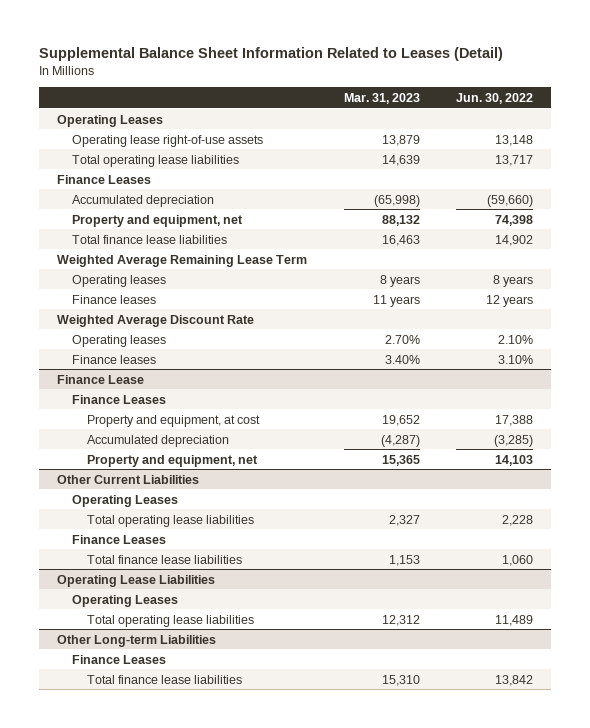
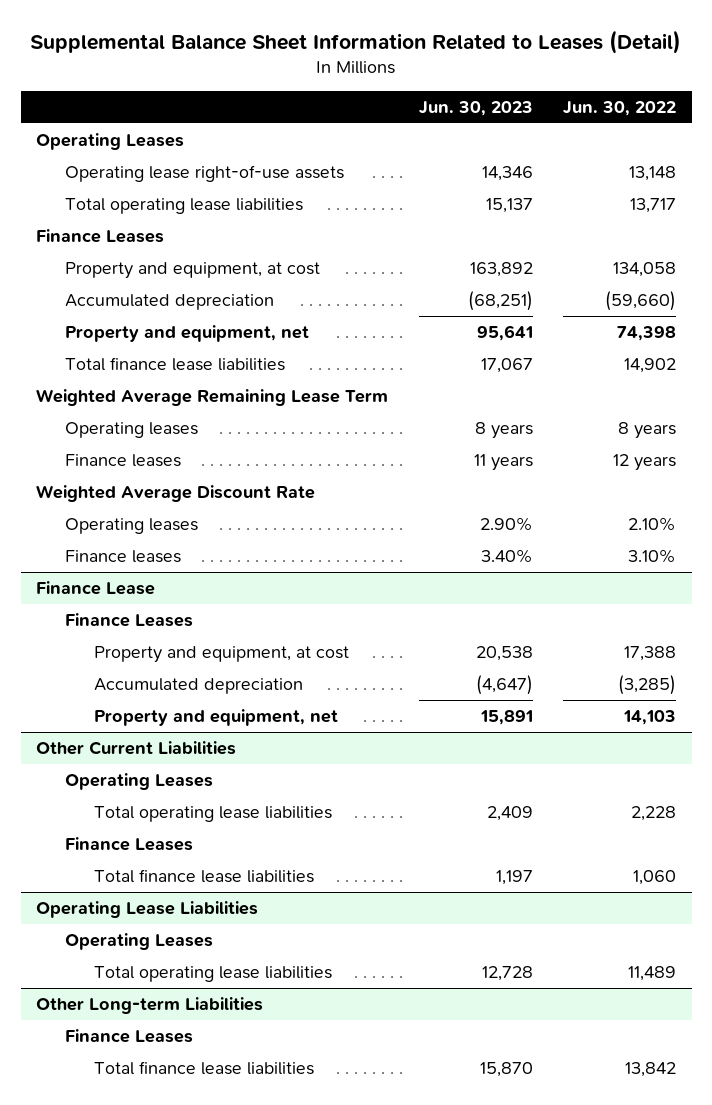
- | Mar. 31, 2023 | Jun. 30, 2022
+ | Jun. 30, 2023 | Jun. 30, 2022
+ Property and equipment, at cost | 163,892 | 134,058

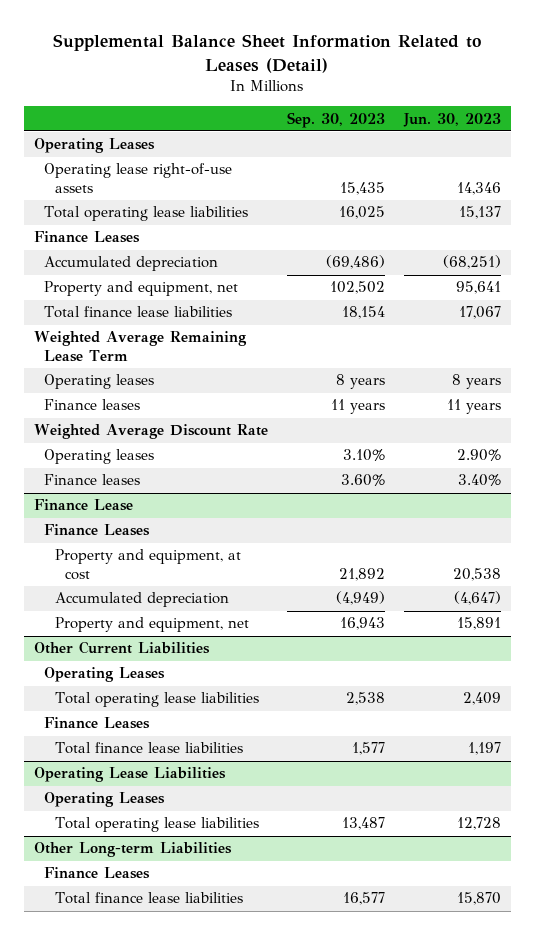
- | Jun. 30, 2023 | Jun. 30, 2022
+ | Sep. 30, 2023 | Jun. 30, 2023
- Property and equipment, at cost | 163,892 | 134,058

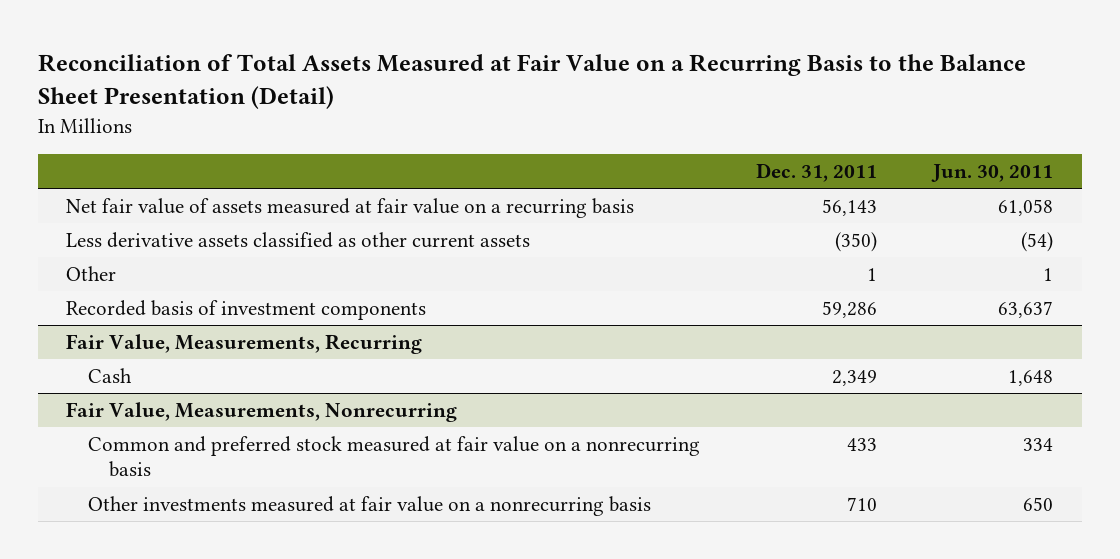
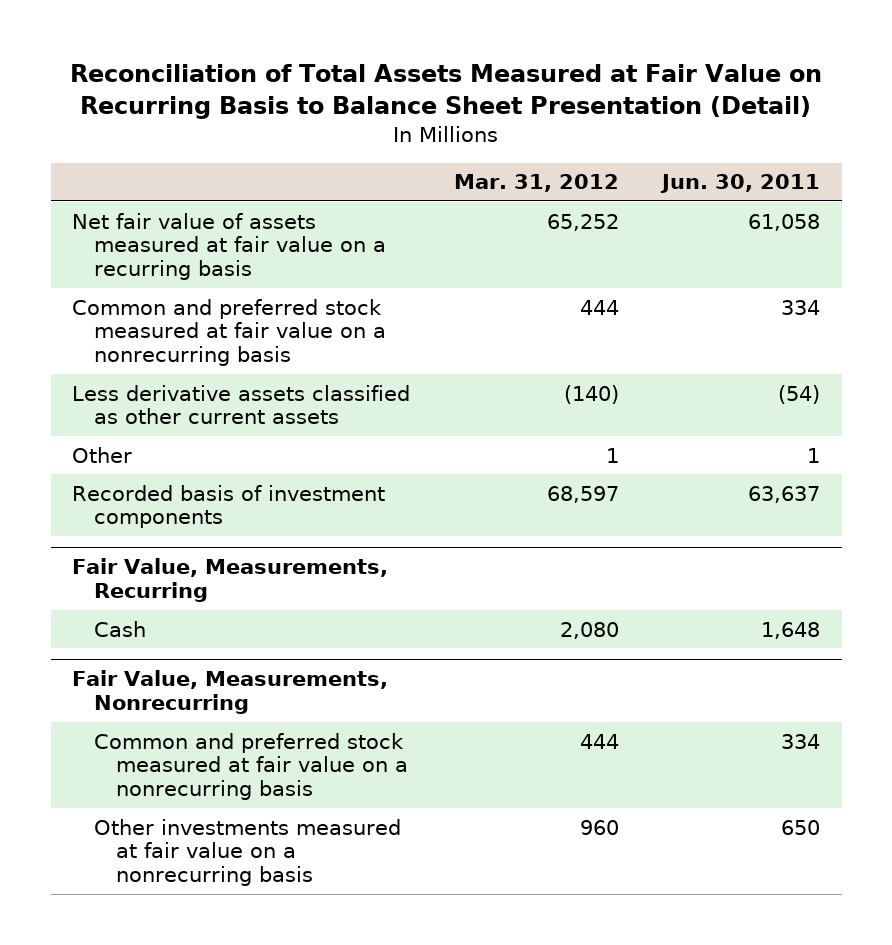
- Reconciliation of Total Assets Measured at Fair Value on a Recurring Basis to the Balance Sheet Presentation (Detail)
+ Reconciliation of Total Assets Measured at Fair Value on Recurring Basis to Balance Sheet Presentation (Detail)
- | Dec. 31, 2011 | Jun. 30, 2011
+ | Mar. 31, 2012 | Jun. 30, 2011
+ Common and preferred stock measured at fair value on a nonrecurring basis | 444 | 334

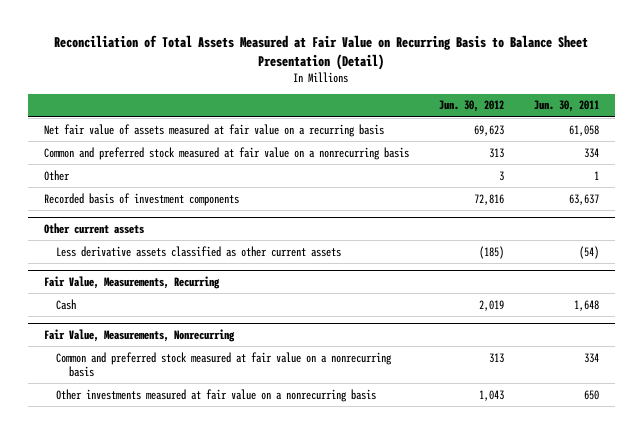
- | Mar. 31, 2012 | Jun. 30, 2011
+ | Jun. 30, 2012 | Jun. 30, 2011
- Less derivative assets classified as other current assets | (140) | (54)
+ Other current assets
+ Less derivative assets classified as other current assets | (185) | (54)

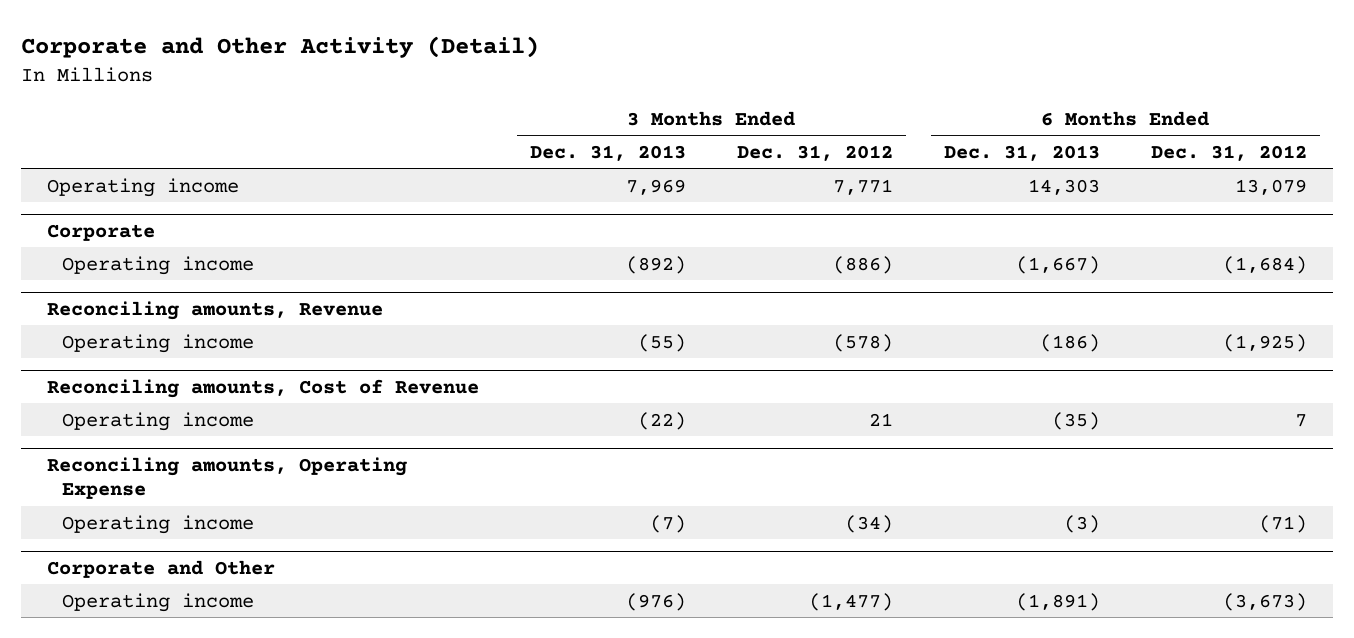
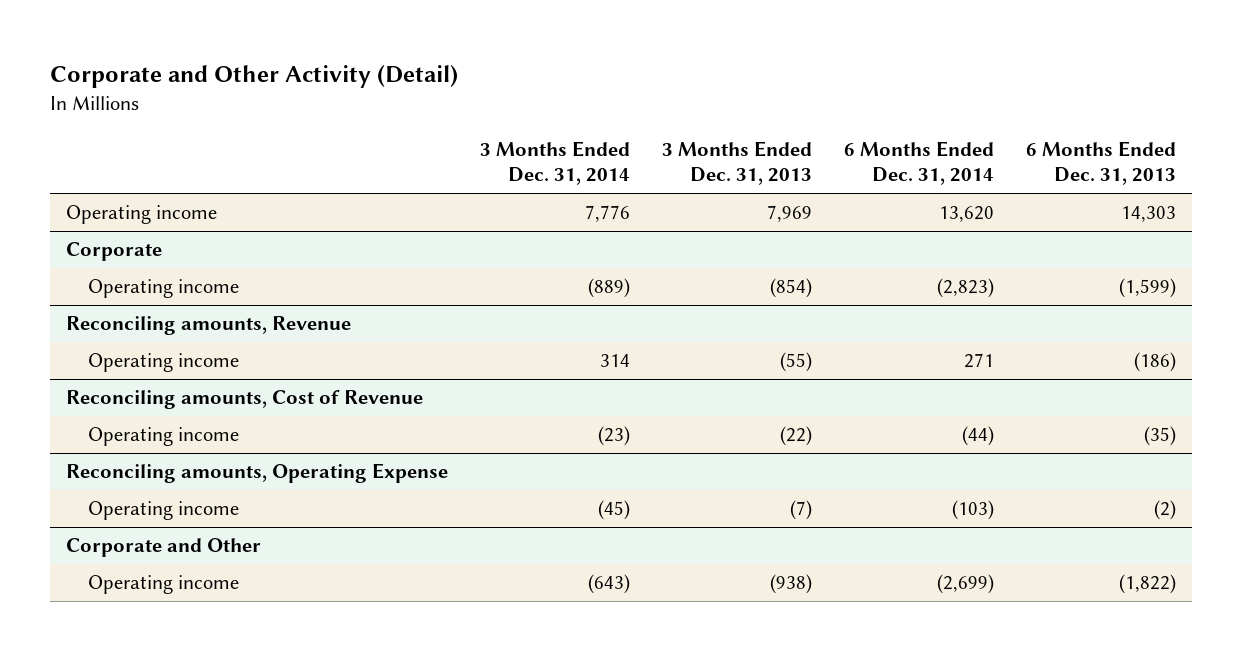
- | 3 Months Ended Dec. 31, 2013 | 3 Months Ended Dec. 31, 2012 | 6 Months Ended Dec. 31, 2013 | 6 Months Ended Dec. 31, 2012
+ | 3 Months Ended Dec. 31, 2014 | 3 Months Ended Dec. 31, 2013 | 6 Months Ended Dec. 31, 2014 | 6 Months Ended Dec. 31, 2013
@ Corporate
- Operating income | (892) | (886) | (1,667) | (1,684)
+ Operating income | (889) | (854) | (2,823) | (1,599)
@ Reconciling amounts, Operating Expense
- Operating income | (7) | (34) | (3) | (71)
+ Operating income | (45) | (7) | (103) | (2)
@ Corporate and Other
- Operating income | (976) | (1,477) | (1,891) | (3,673)
+ Operating income | (643) | (938) | (2,699) | (1,822)

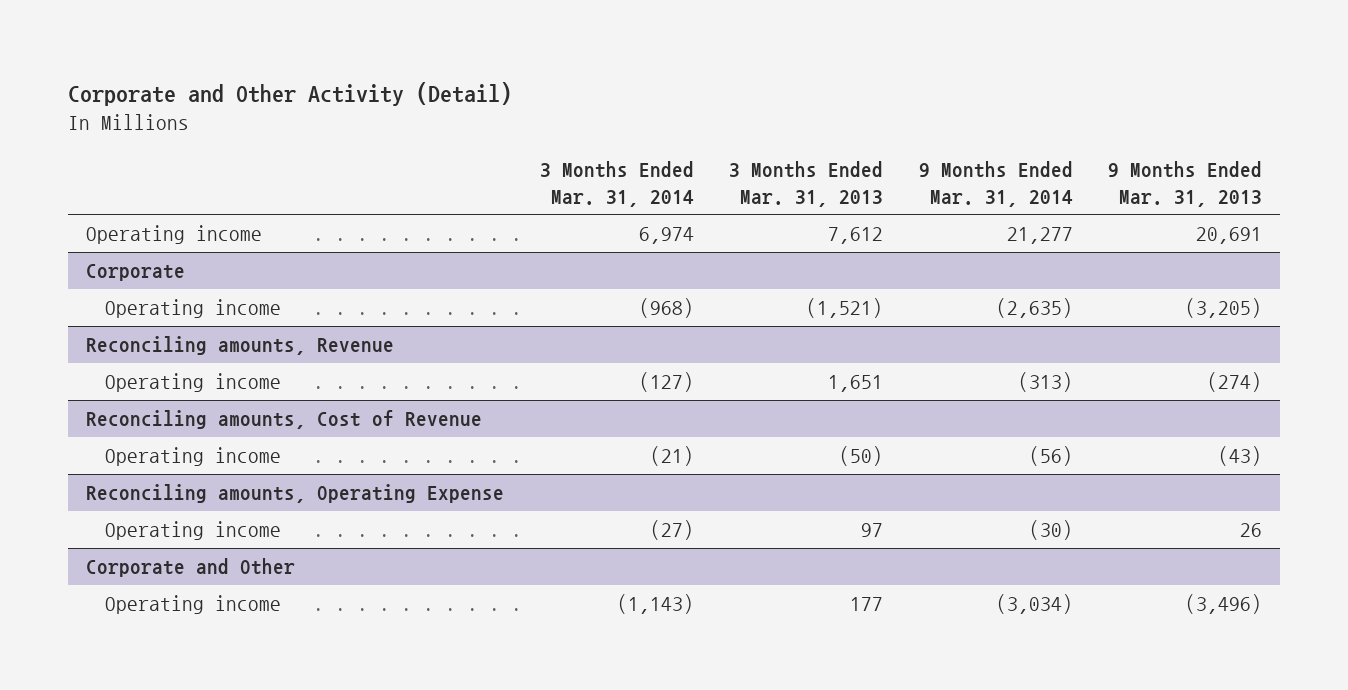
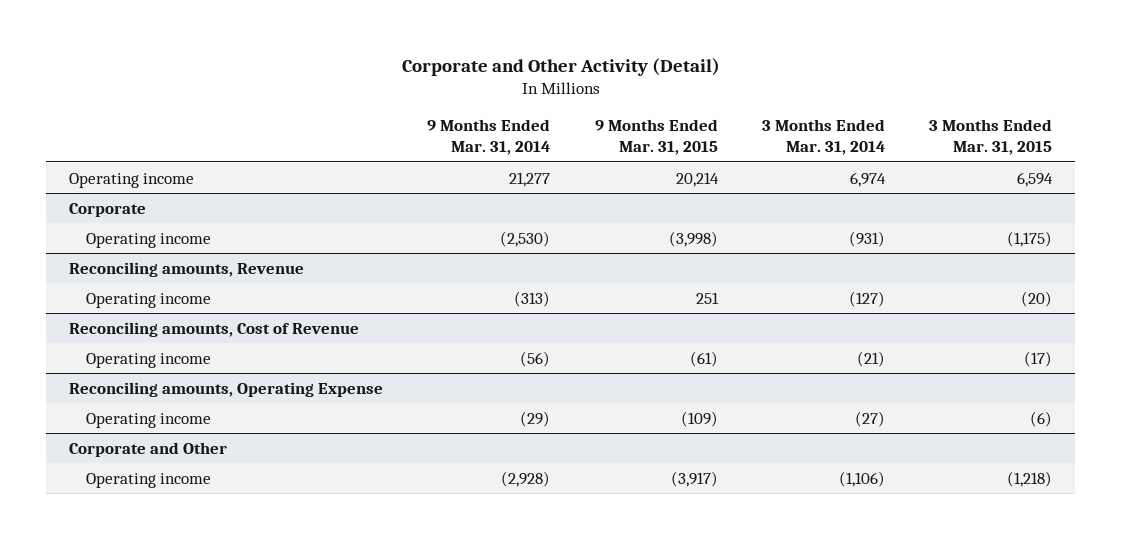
- | 3 Months Ended Mar. 31, 2014 | 3 Months Ended Mar. 31, 2013 | 9 Months Ended Mar. 31, 2014 | 9 Months Ended Mar. 31, 2013
+ | 9 Months Ended Mar. 31, 2014 | 9 Months Ended Mar. 31, 2015 | 3 Months Ended Mar. 31, 2014 | 3 Months Ended Mar. 31, 2015
@ Corporate
- Operating income | (968) | (1,521) | (2,635) | (3,205)
+ Operating income | (2,530) | (3,998) | (931) | (1,175)
@ Reconciling amounts, Operating Expense
- Operating income | (27) | 97 | (30) | 26
+ Operating income | (29) | (109) | (27) | (6)
@ Corporate and Other
- Operating income | (1,143) | 177 | (3,034) | (3,496)
+ Operating income | (2,928) | (3,917) | (1,106) | (1,218)

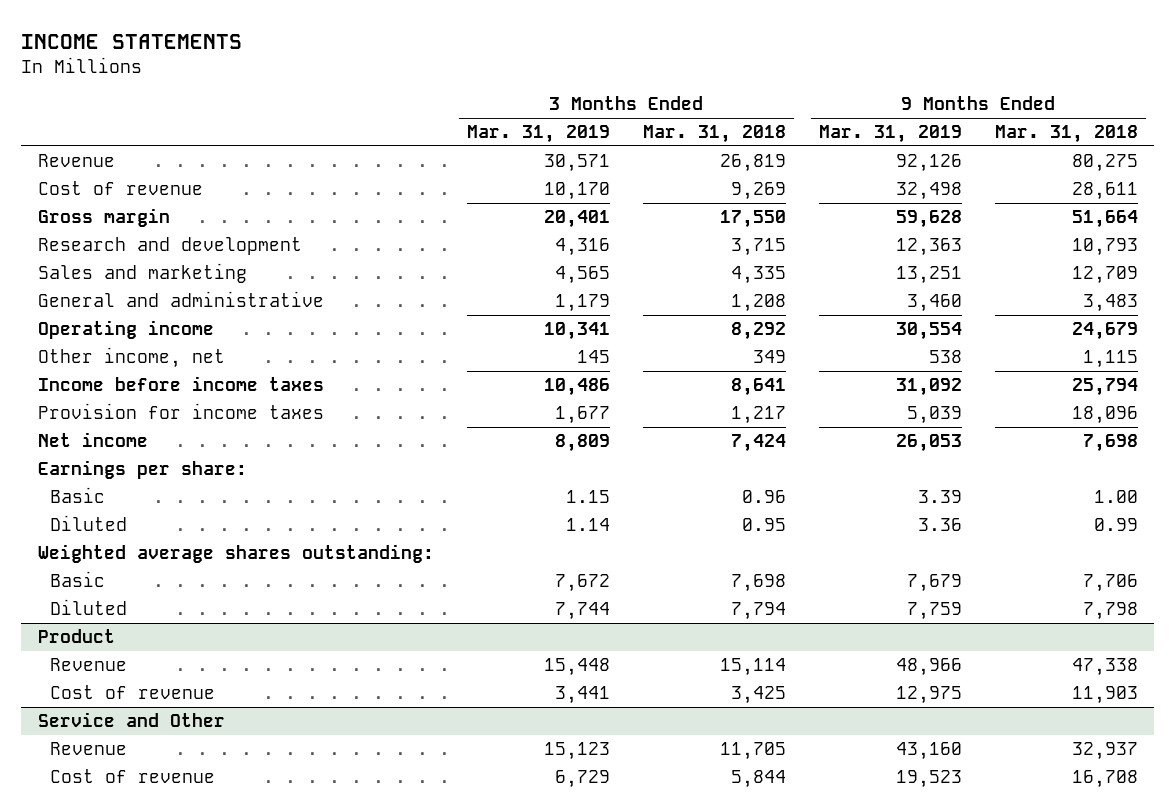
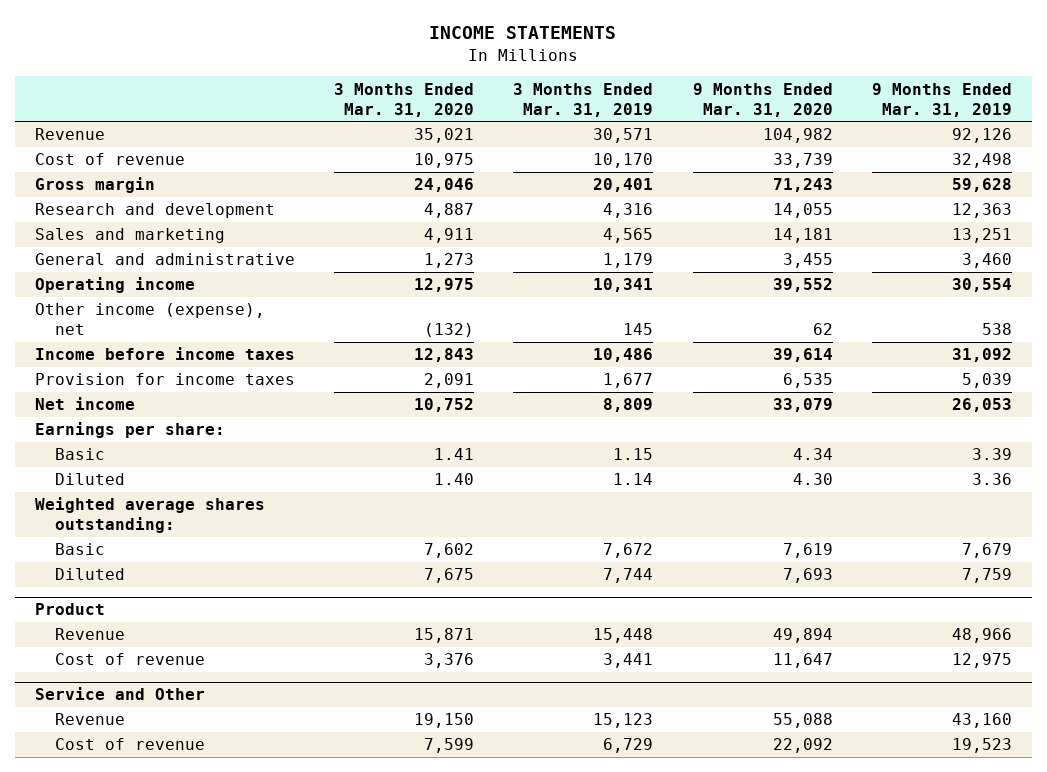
- | 3 Months Ended Mar. 31, 2019 | 3 Months Ended Mar. 31, 2018 | 9 Months Ended Mar. 31, 2019 | 9 Months Ended Mar. 31, 2018
+ | 3 Months Ended Mar. 31, 2020 | 3 Months Ended Mar. 31, 2019 | 9 Months Ended Mar. 31, 2020 | 9 Months Ended Mar. 31, 2019
- Other income, net | 145 | 349 | 538 | 1,115
+ Other income (expense), net | (132) | 145 | 62 | 538

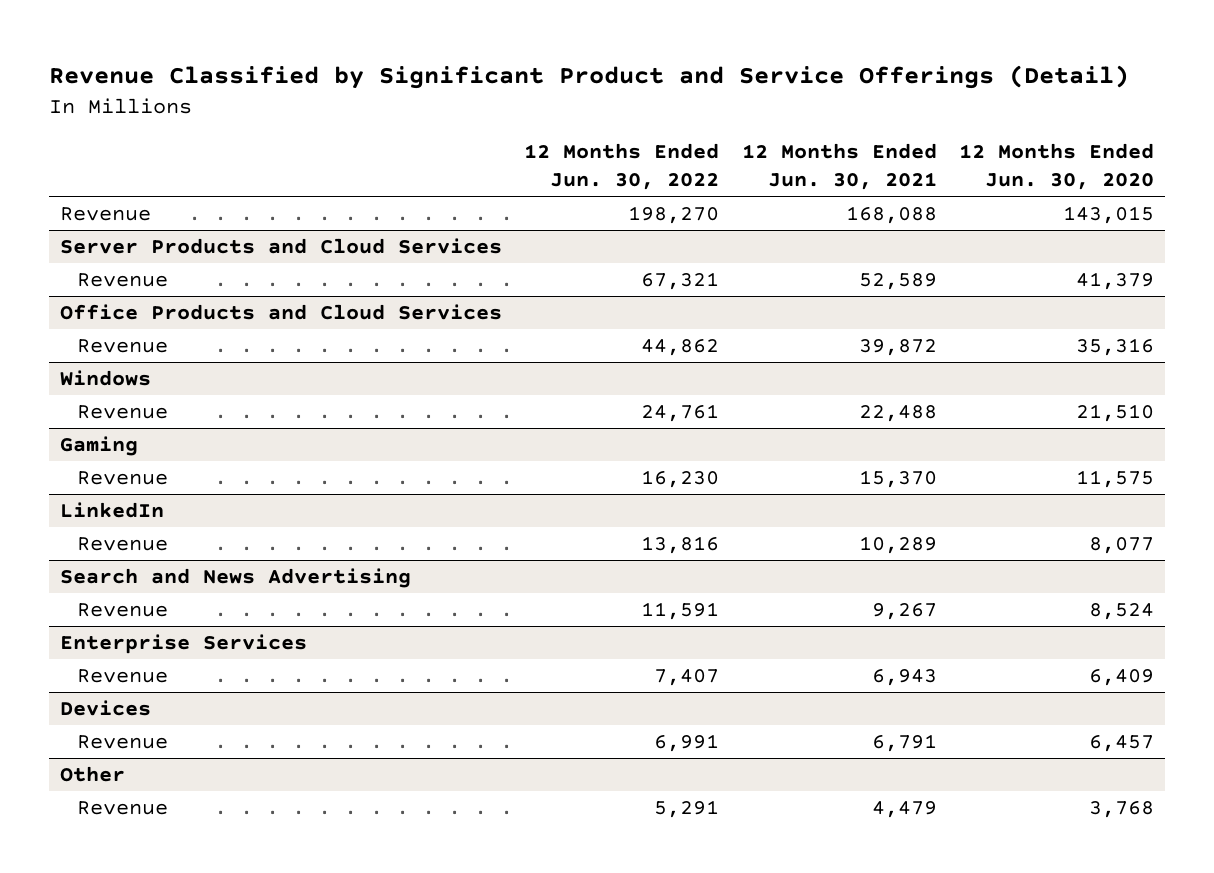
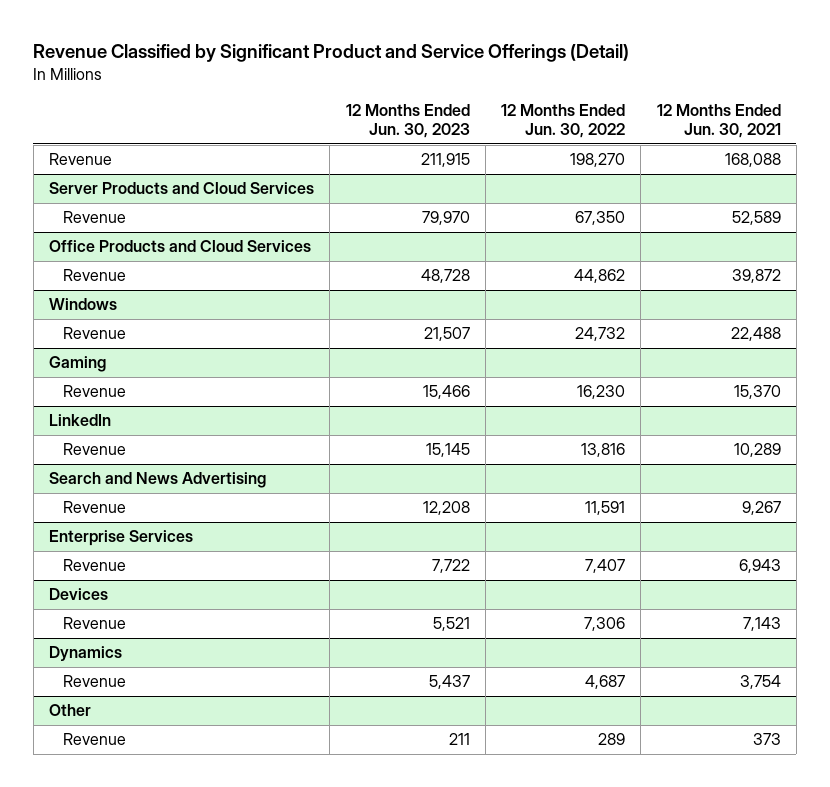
- | 12 Months Ended Jun. 30, 2022 | 12 Months Ended Jun. 30, 2021 | 12 Months Ended Jun. 30, 2020
+ | 12 Months Ended Jun. 30, 2023 | 12 Months Ended Jun. 30, 2022 | 12 Months Ended Jun. 30, 2021
@ Server Products and Cloud Services
- Revenue | 67,321 | 52,589 | 41,379
+ Revenue | 79,970 | 67,350 | 52,589
@ Windows
- Revenue | 24,761 | 22,488 | 21,510
+ Revenue | 21,507 | 24,732 | 22,488
@ Devices
- Revenue | 6,991 | 6,791 | 6,457
+ Revenue | 5,521 | 7,306 | 7,143
+ Dynamics
+ Revenue | 5,437 | 4,687 | 3,754
@ Other
- Revenue | 5,291 | 4,479 | 3,768
+ Revenue | 211 | 289 | 373

